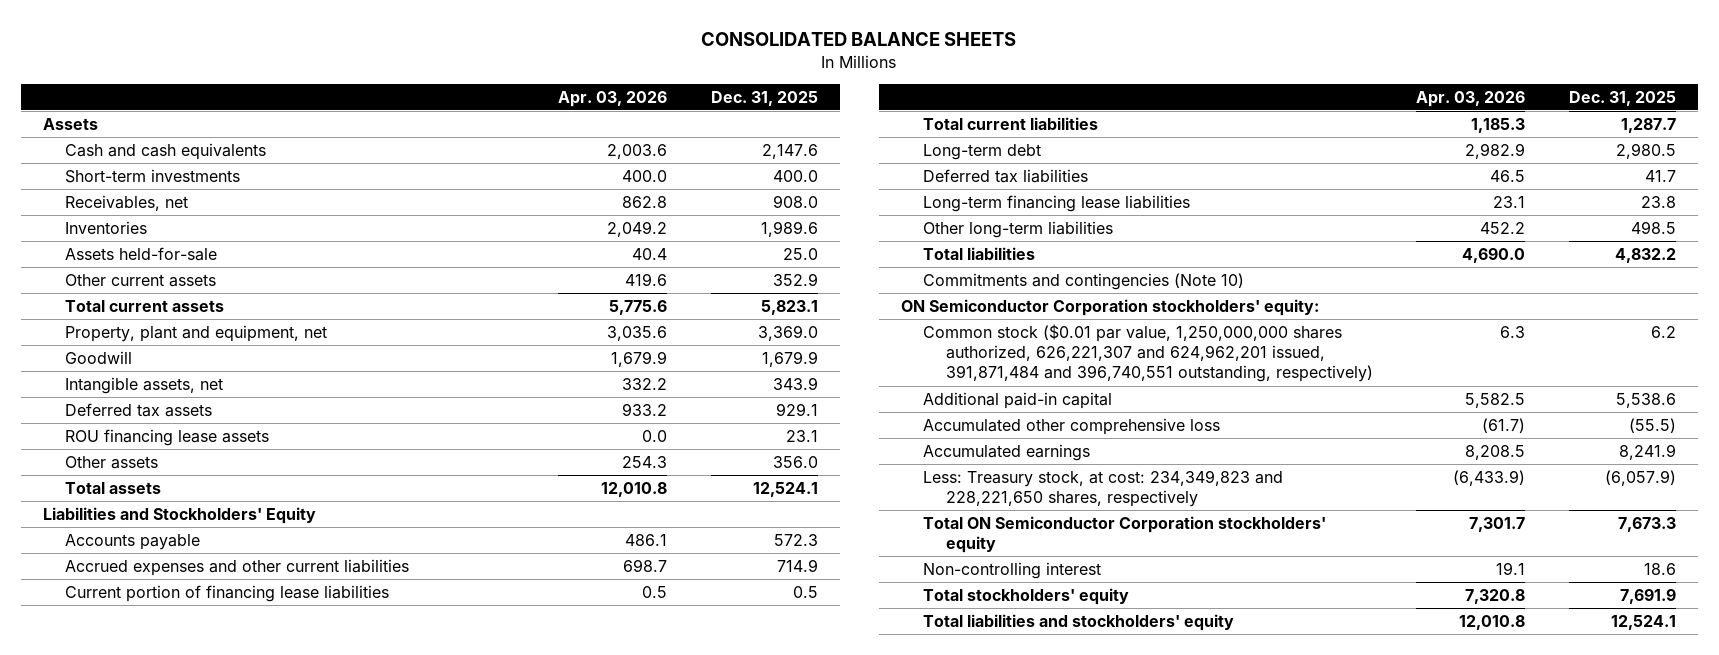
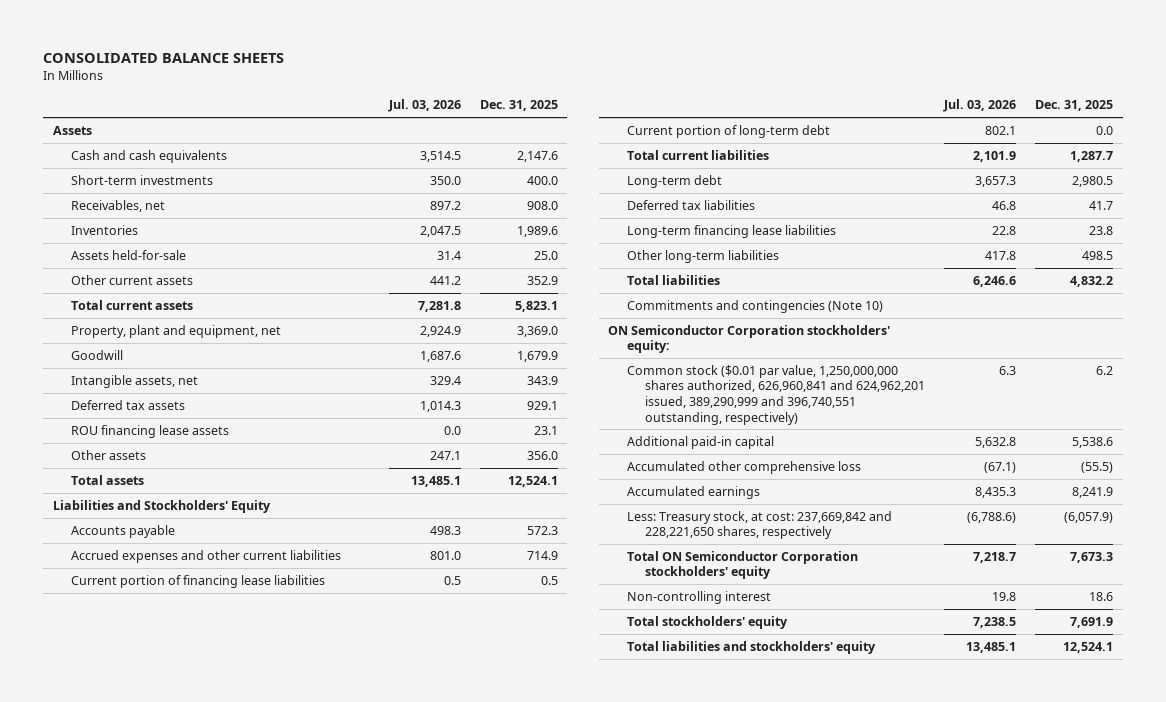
- | Apr. 03, 2026 | Dec. 31, 2025
+ | Jul. 03, 2026 | Dec. 31, 2025
+ Current portion of long-term debt | 802.1 | 0.0
- Common stock ($0.01 par value, 1,250,000,000 shares authorized, 626,221,307 and 624,962,201 issued, 391,871,484 and 396,740,551 outstanding, respectively) | 6.3 | 6.2
+ Common stock ($0.01 par value, 1,250,000,000 shares authorized, 626,960,841 and 624,962,201 issued, 389,290,999 and 396,740,551 outstanding, respectively) | 6.3 | 6.2
- Less: Treasury stock, at cost: 234,349,823 and 228,221,650 shares, respectively | (6,433.9) | (6,057.9)
+ Less: Treasury stock, at cost: 237,669,842 and 228,221,650 shares, respectively | (6,788.6) | (6,057.9)

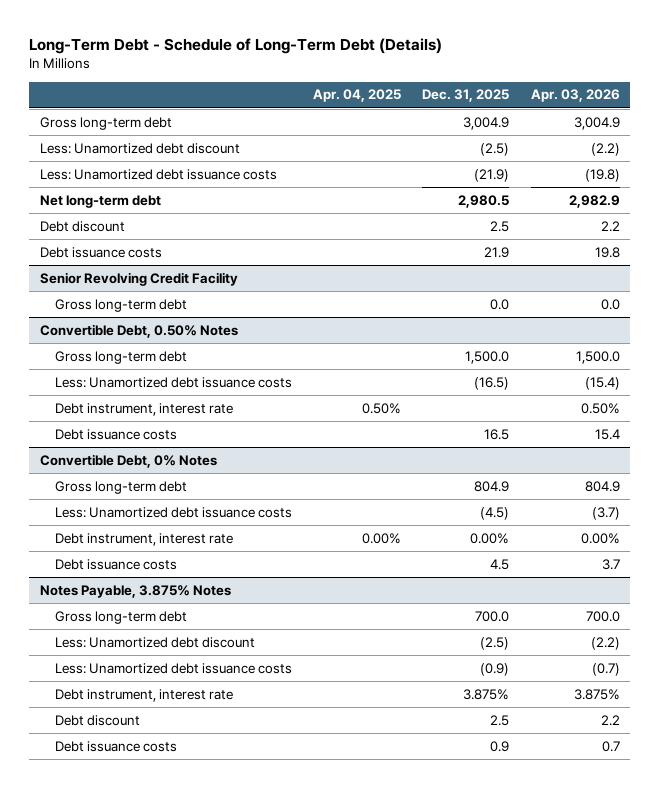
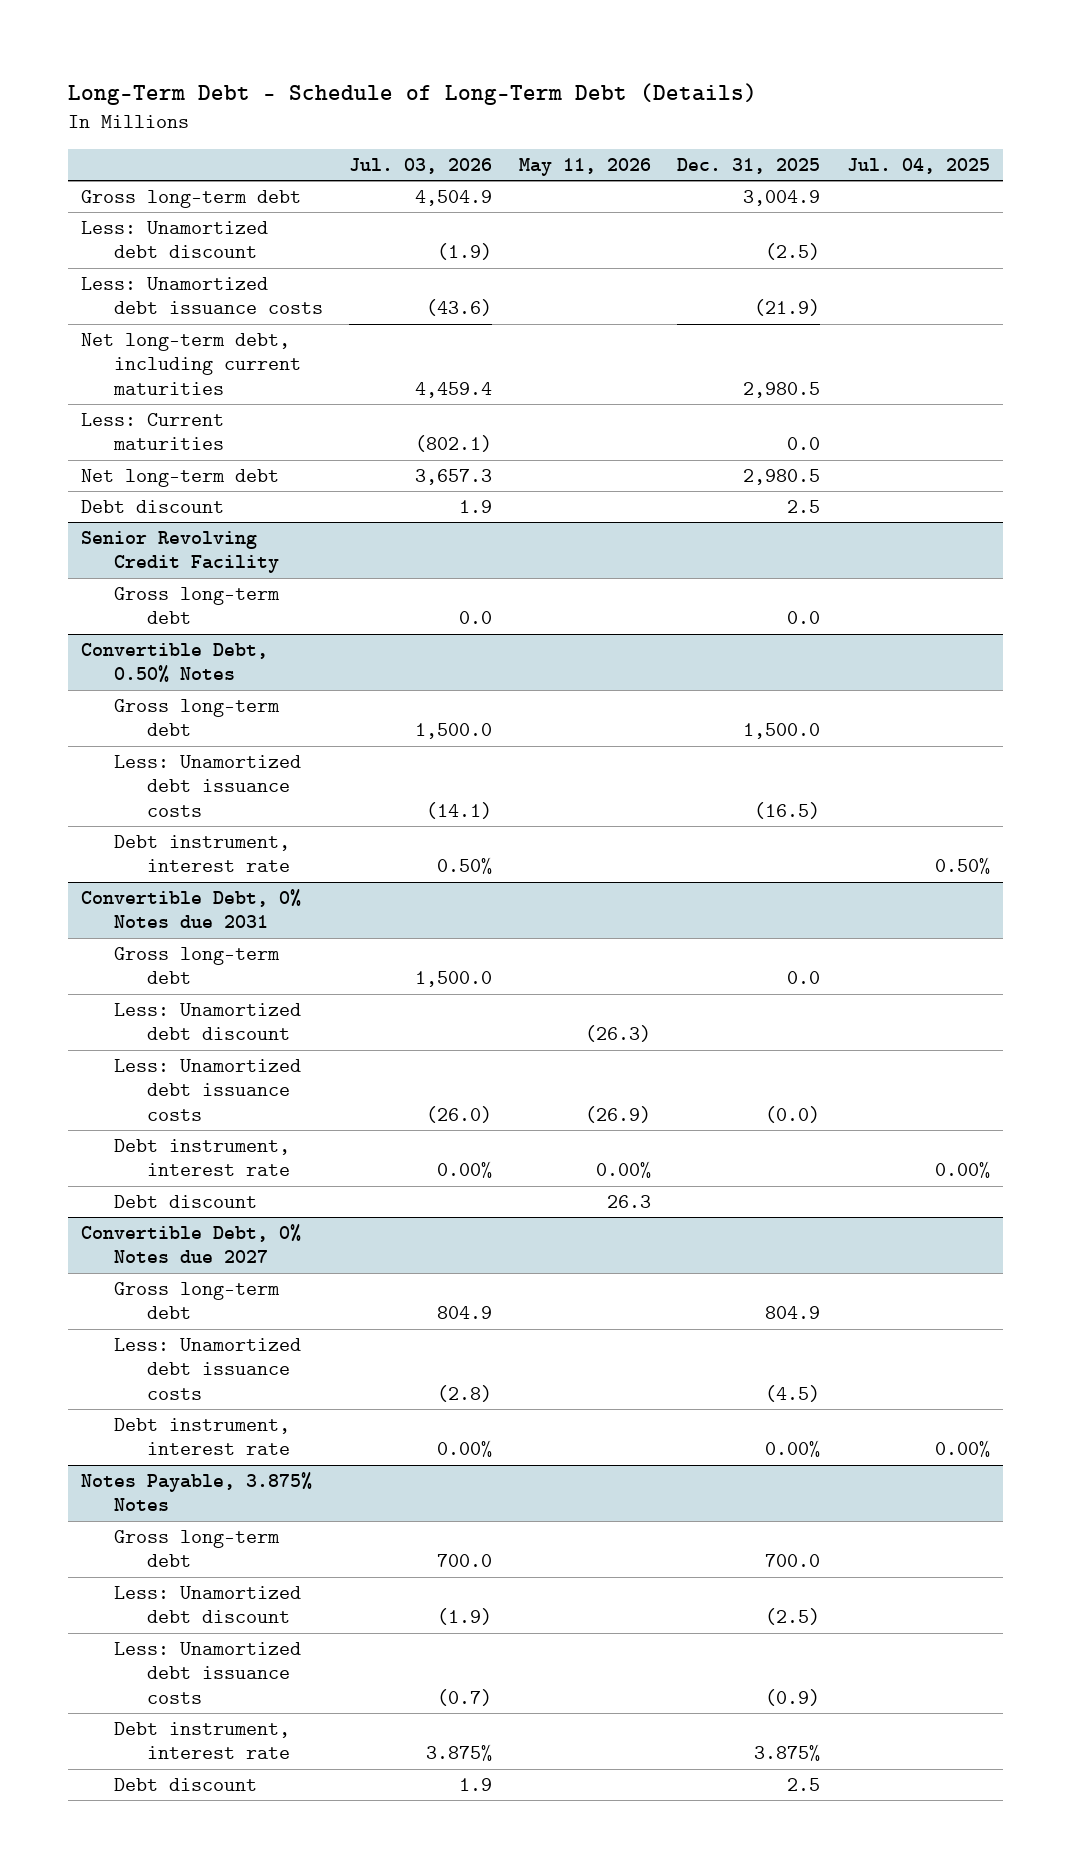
- | Apr. 04, 2025 | Dec. 31, 2025 | Apr. 03, 2026
+ | Jul. 03, 2026 | May 11, 2026 | Dec. 31, 2025 | Jul. 04, 2025
+ Net long-term debt, including current maturities | 4,459.4 | | 2,980.5 |
+ Less: Current maturities | (802.1) | | 0.0 |
- Debt issuance costs | | 21.9 | 19.8
@ Convertible Debt, 0.50% Notes
- Debt issuance costs | | 16.5 | 15.4
- Convertible Debt, 0% Notes
+ Convertible Debt, 0% Notes due 2031
+ Gross long-term debt | 1,500.0 | | 0.0 |
+ Less: Unamortized debt discount | | (26.3) | |
+ Less: Unamortized debt issuance costs | (26.0) | (26.9) | (0.0) |
+ Debt instrument, interest rate | 0.00% | 0.00% | | 0.00%
+ Debt discount | | 26.3 | |
+ Convertible Debt, 0% Notes due 2027
- Debt issuance costs | | 4.5 | 3.7
@ Notes Payable, 3.875% Notes
- Debt issuance costs | | 0.9 | 0.7

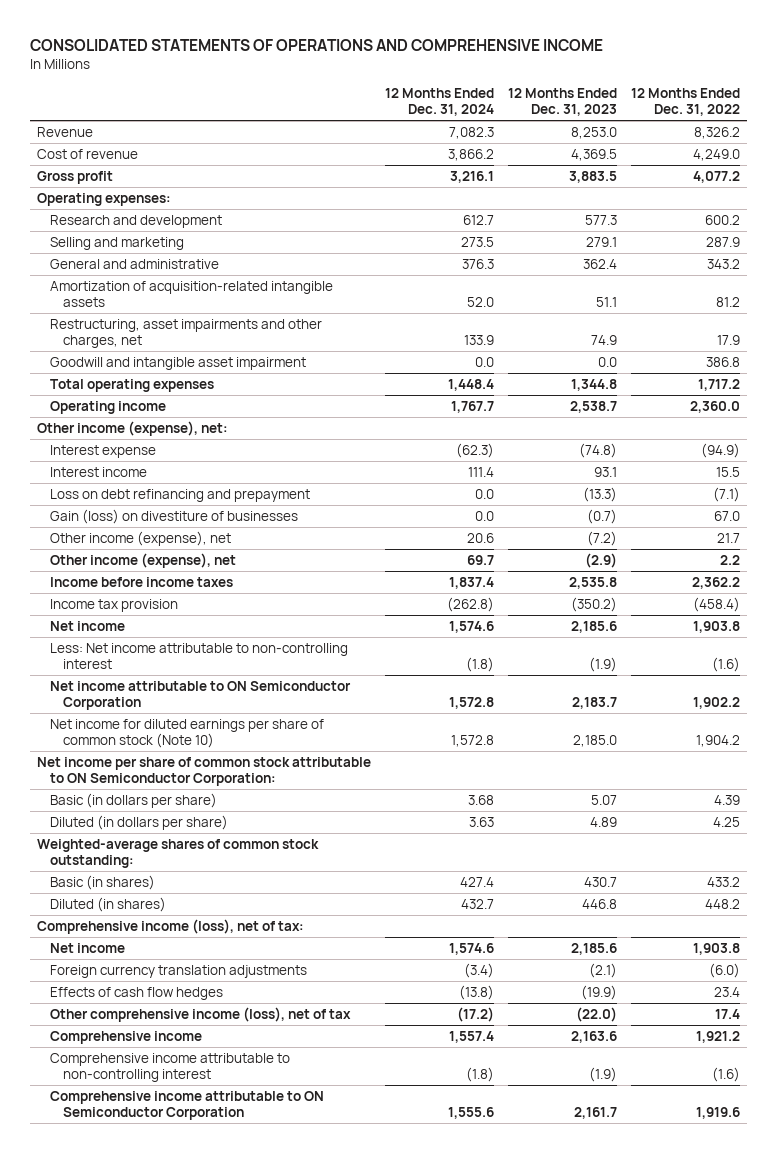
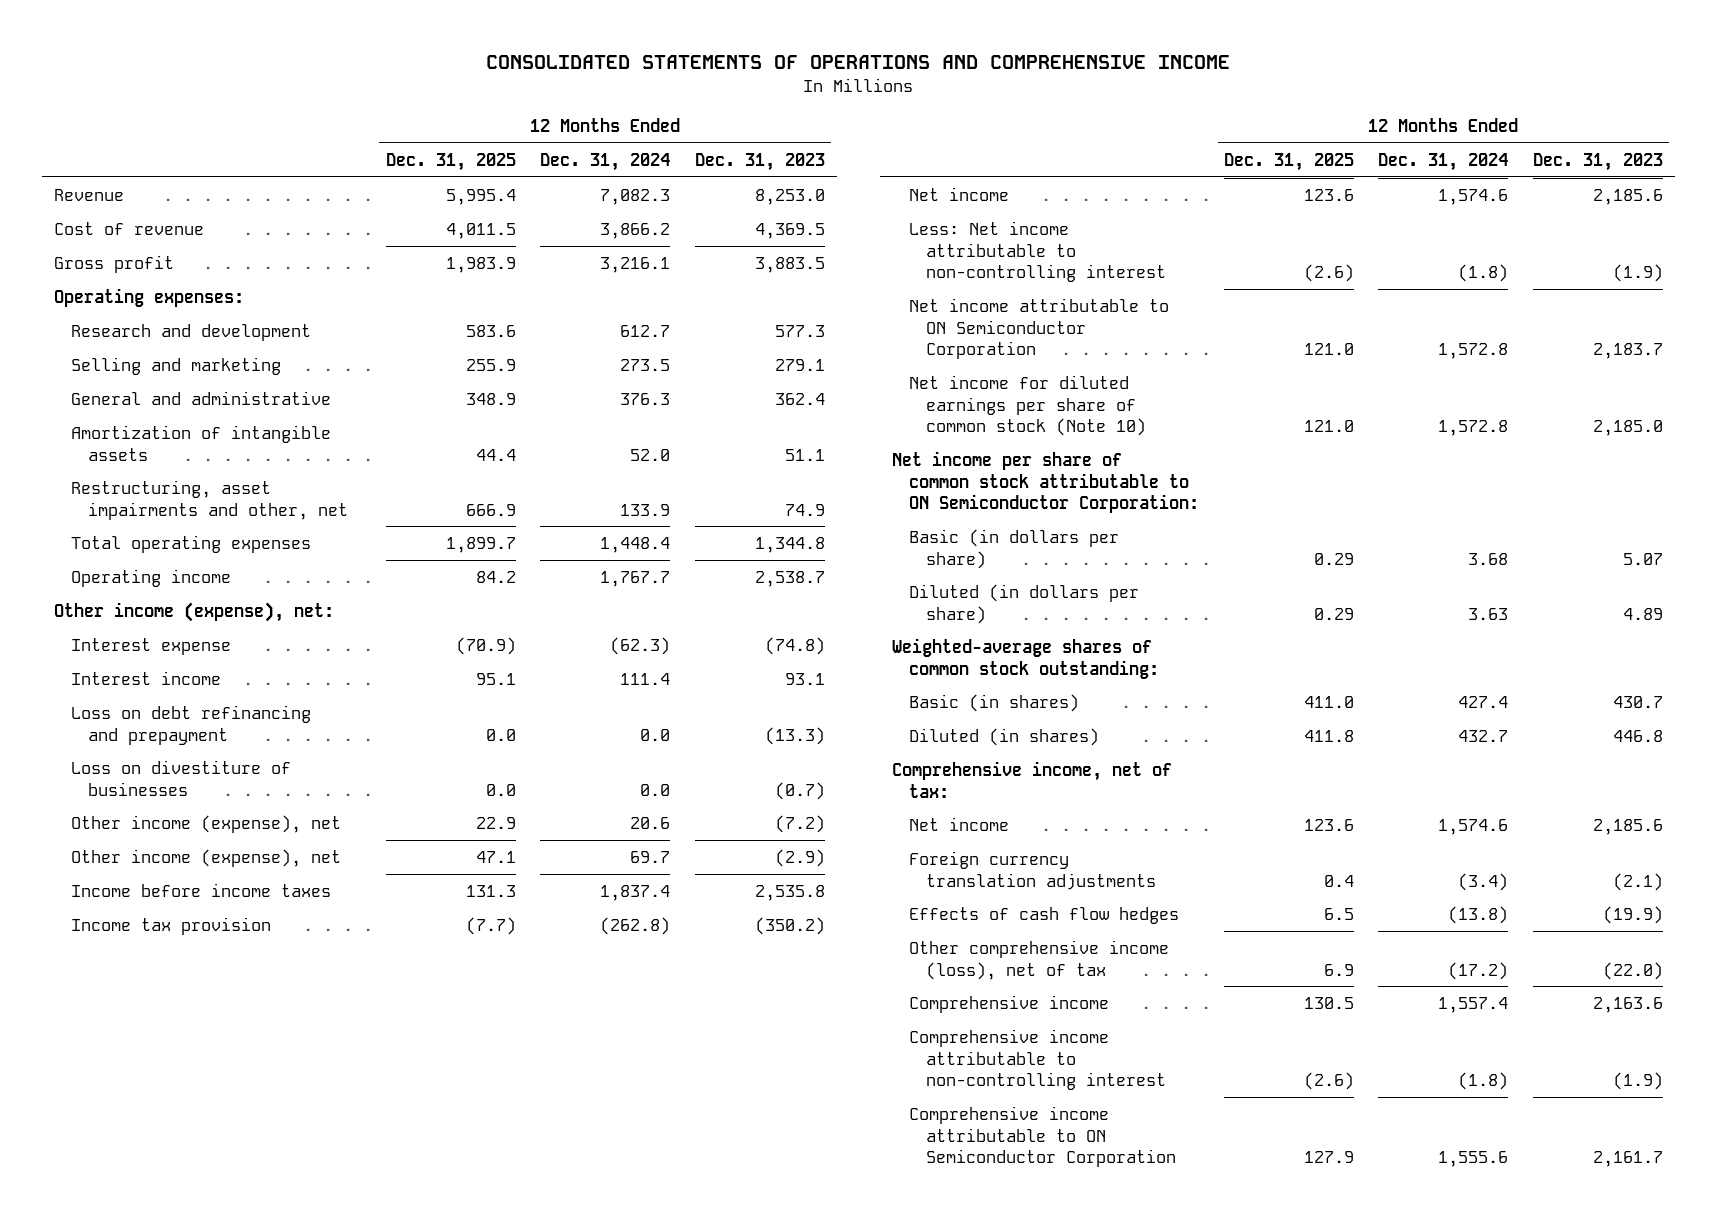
- | 12 Months Ended Dec. 31, 2024 | 12 Months Ended Dec. 31, 2023 | 12 Months Ended Dec. 31, 2022
+ | 12 Months Ended Dec. 31, 2025 | 12 Months Ended Dec. 31, 2024 | 12 Months Ended Dec. 31, 2023
- Amortization of acquisition-related intangible assets | 52.0 | 51.1 | 81.2
- Restructuring, asset impairments and other charges, net | 133.9 | 74.9 | 17.9
- Goodwill and intangible asset impairment | 0.0 | 0.0 | 386.8
+ Amortization of intangible assets | 44.4 | 52.0 | 51.1
+ Restructuring, asset impairments and other, net | 666.9 | 133.9 | 74.9
- Gain (loss) on divestiture of businesses | 0.0 | (0.7) | 67.0
+ Loss on divestiture of businesses | 0.0 | 0.0 | (0.7)
- Comprehensive income (loss), net of tax:
+ Comprehensive income, net of tax:

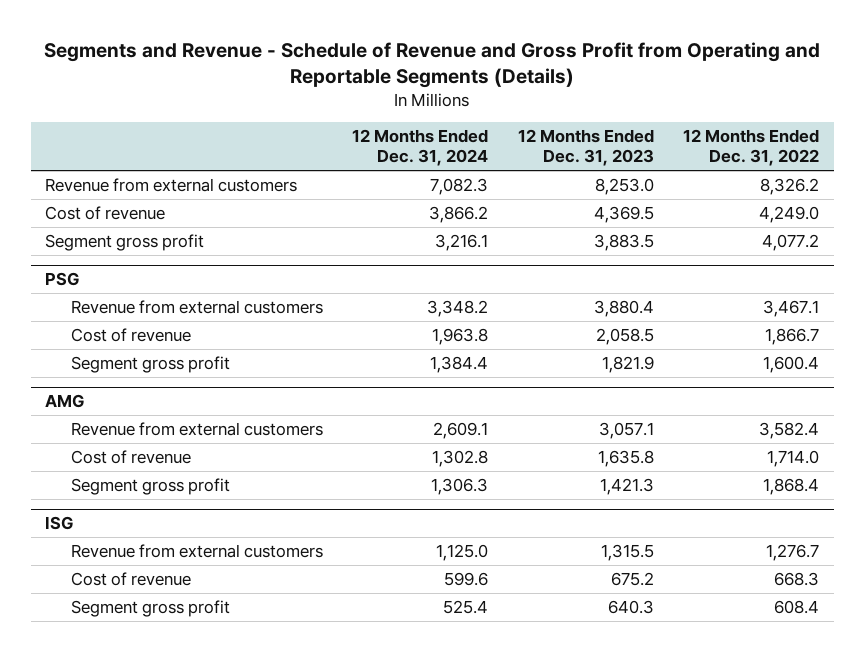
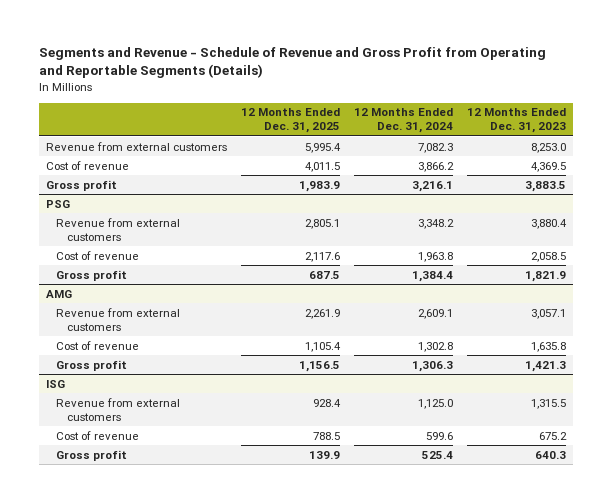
- | 12 Months Ended Dec. 31, 2024 | 12 Months Ended Dec. 31, 2023 | 12 Months Ended Dec. 31, 2022
+ | 12 Months Ended Dec. 31, 2025 | 12 Months Ended Dec. 31, 2024 | 12 Months Ended Dec. 31, 2023
- Segment gross profit | 3,216.1 | 3,883.5 | 4,077.2
+ Gross profit | 1,983.9 | 3,216.1 | 3,883.5
@ PSG
- Segment gross profit | 1,384.4 | 1,821.9 | 1,600.4
+ Gross profit | 687.5 | 1,384.4 | 1,821.9
@ AMG
- Segment gross profit | 1,306.3 | 1,421.3 | 1,868.4
+ Gross profit | 1,156.5 | 1,306.3 | 1,421.3
@ ISG
- Segment gross profit | 525.4 | 640.3 | 608.4
+ Gross profit | 139.9 | 525.4 | 640.3

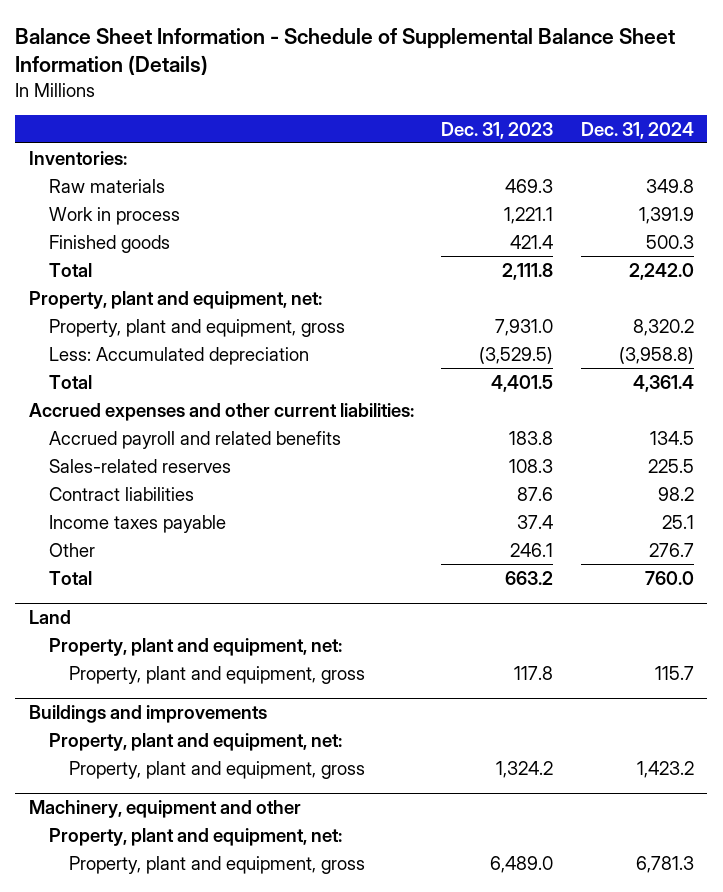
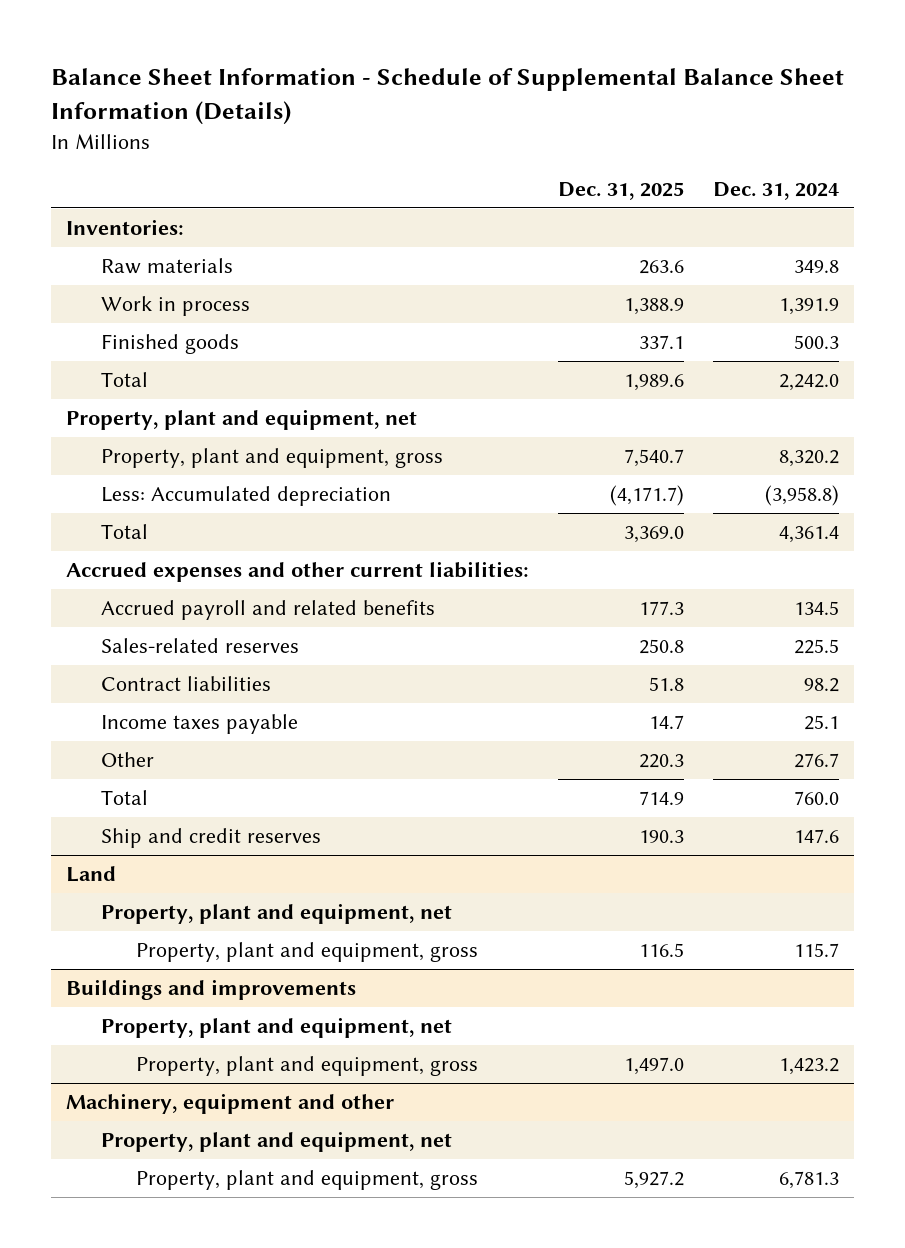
- | Dec. 31, 2023 | Dec. 31, 2024
+ | Dec. 31, 2025 | Dec. 31, 2024
- Property, plant and equipment, net:
+ Property, plant and equipment, net
+ Ship and credit reserves | 190.3 | 147.6
@ Land
- Property, plant and equipment, net:
+ Property, plant and equipment, net
@ Buildings and improvements
- Property, plant and equipment, net:
+ Property, plant and equipment, net
@ Machinery, equipment and other
- Property, plant and equipment, net:
+ Property, plant and equipment, net

